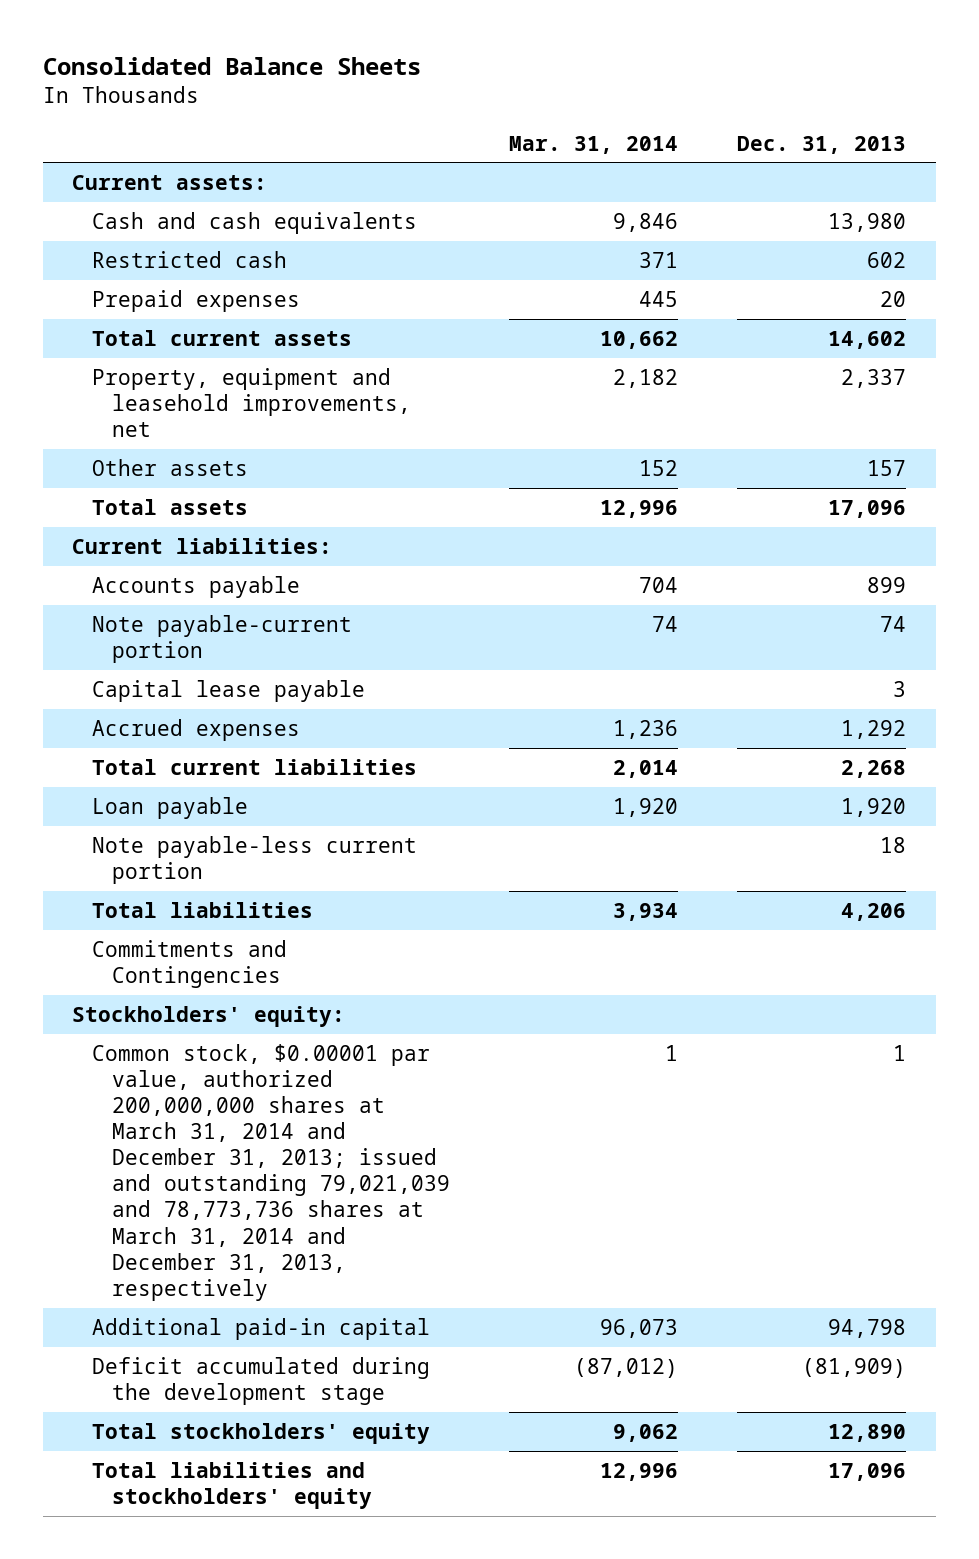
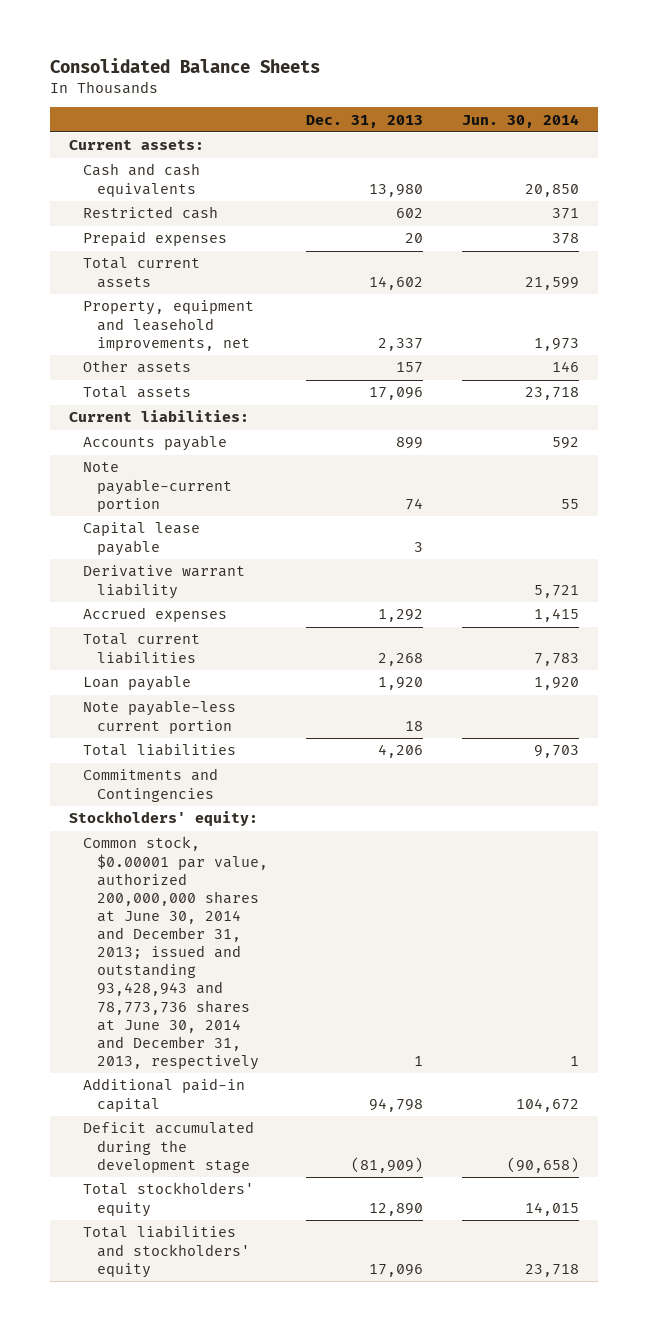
- | Mar. 31, 2014 | Dec. 31, 2013
+ | Dec. 31, 2013 | Jun. 30, 2014
+ Derivative warrant liability | | 5,721
- Common stock, $0.00001 par value, authorized 200,000,000 shares at March 31, 2014 and December 31, 2013; issued and outstanding 79,021,039 and 78,773,736 shares at March 31, 2014 and December 31, 2013, respectively | 1 | 1
+ Common stock, $0.00001 par value, authorized 200,000,000 shares at June 30, 2014 and December 31, 2013; issued and outstanding 93,428,943 and 78,773,736 shares at June 30, 2014 and December 31, 2013, respectively | 1 | 1

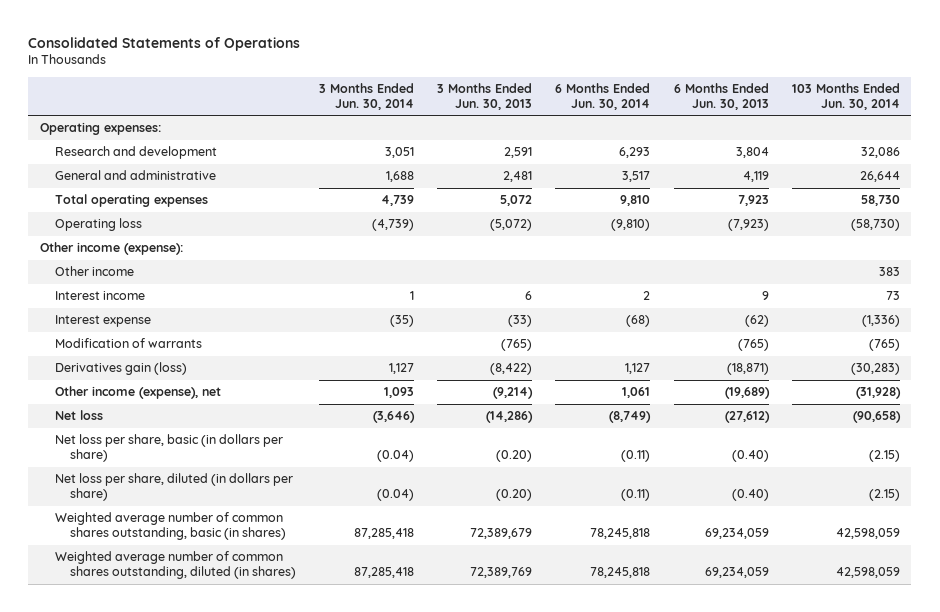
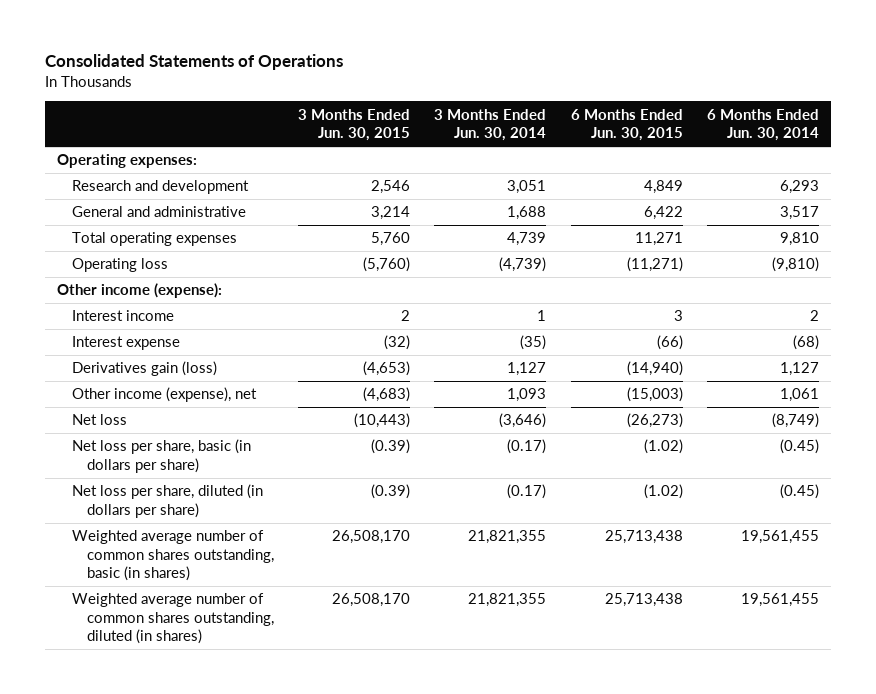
- | 3 Months Ended Jun. 30, 2014 | 3 Months Ended Jun. 30, 2013 | 6 Months Ended Jun. 30, 2014 | 6 Months Ended Jun. 30, 2013 | 103 Months Ended Jun. 30, 2014
+ | 3 Months Ended Jun. 30, 2015 | 3 Months Ended Jun. 30, 2014 | 6 Months Ended Jun. 30, 2015 | 6 Months Ended Jun. 30, 2014
- Other income | | | | | 383
- Modification of warrants | | (765) | | (765) | (765)
- Net loss per share, basic (in dollars per share) | (0.04) | (0.20) | (0.11) | (0.40) | (2.15)
- Net loss per share, diluted (in dollars per share) | (0.04) | (0.20) | (0.11) | (0.40) | (2.15)
- Weighted average number of common shares outstanding, basic (in shares) | 87,285,418 | 72,389,679 | 78,245,818 | 69,234,059 | 42,598,059
- Weighted average number of common shares outstanding, diluted (in shares) | 87,285,418 | 72,389,769 | 78,245,818 | 69,234,059 | 42,598,059
+ Net loss per share, basic (in dollars per share) | (0.39) | (0.17) | (1.02) | (0.45)
+ Net loss per share, diluted (in dollars per share) | (0.39) | (0.17) | (1.02) | (0.45)
+ Weighted average number of common shares outstanding, basic (in shares) | 26,508,170 | 21,821,355 | 25,713,438 | 19,561,455
+ Weighted average number of common shares outstanding, diluted (in shares) | 26,508,170 | 21,821,355 | 25,713,438 | 19,561,455

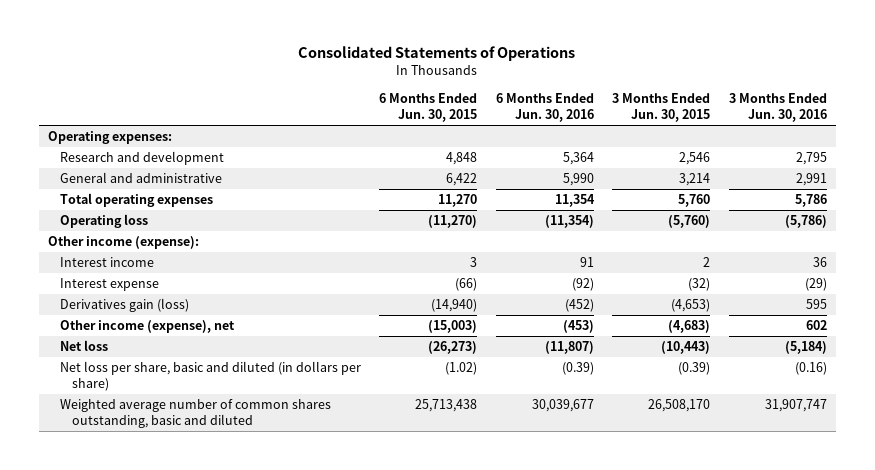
- | 3 Months Ended Jun. 30, 2015 | 3 Months Ended Jun. 30, 2014 | 6 Months Ended Jun. 30, 2015 | 6 Months Ended Jun. 30, 2014
+ | 6 Months Ended Jun. 30, 2015 | 6 Months Ended Jun. 30, 2016 | 3 Months Ended Jun. 30, 2015 | 3 Months Ended Jun. 30, 2016
- Research and development | 2,546 | 3,051 | 4,849 | 6,293
+ Research and development | 4,848 | 5,364 | 2,546 | 2,795
- Total operating expenses | 5,760 | 4,739 | 11,271 | 9,810
- Operating loss | (5,760) | (4,739) | (11,271) | (9,810)
+ Total operating expenses | 11,270 | 11,354 | 5,760 | 5,786
+ Operating loss | (11,270) | (11,354) | (5,760) | (5,786)
- Net loss per share, basic (in dollars per share) | (0.39) | (0.17) | (1.02) | (0.45)
- Net loss per share, diluted (in dollars per share) | (0.39) | (0.17) | (1.02) | (0.45)
- Weighted average number of common shares outstanding, basic (in shares) | 26,508,170 | 21,821,355 | 25,713,438 | 19,561,455
- Weighted average number of common shares outstanding, diluted (in shares) | 26,508,170 | 21,821,355 | 25,713,438 | 19,561,455
+ Net loss per share, basic and diluted (in dollars per share) | (1.02) | (0.39) | (0.39) | (0.16)
+ Weighted average number of common shares outstanding, basic and diluted | 25,713,438 | 30,039,677 | 26,508,170 | 31,907,747

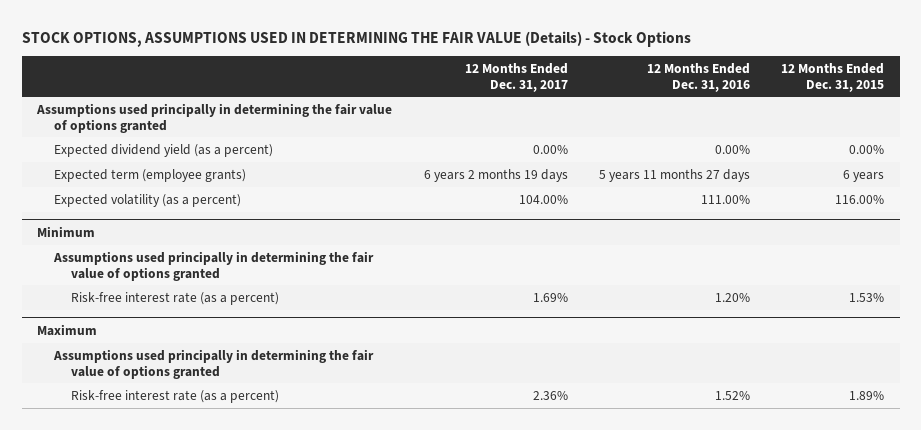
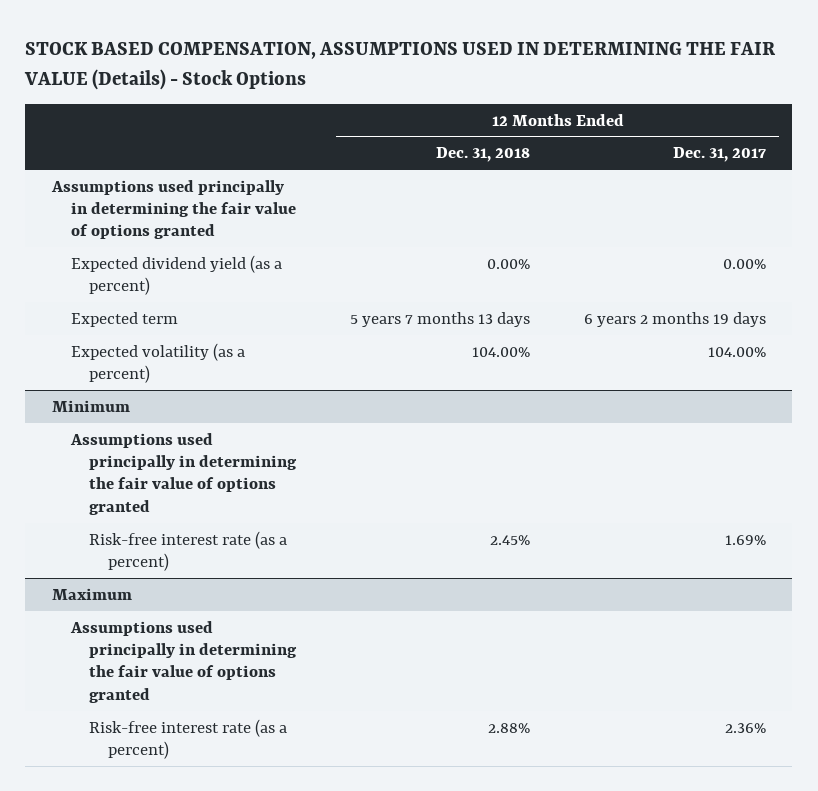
- STOCK OPTIONS, ASSUMPTIONS USED IN DETERMINING THE FAIR VALUE (Details) - Stock Options
+ STOCK BASED COMPENSATION, ASSUMPTIONS USED IN DETERMINING THE FAIR VALUE (Details) - Stock Options
- | 12 Months Ended Dec. 31, 2017 | 12 Months Ended Dec. 31, 2016 | 12 Months Ended Dec. 31, 2015
+ | 12 Months Ended Dec. 31, 2018 | 12 Months Ended Dec. 31, 2017
- Expected term (employee grants) | 6 years 2 months 19 days | 5 years 11 months 27 days | 6 years
+ Expected term | 5 years 7 months 13 days | 6 years 2 months 19 days

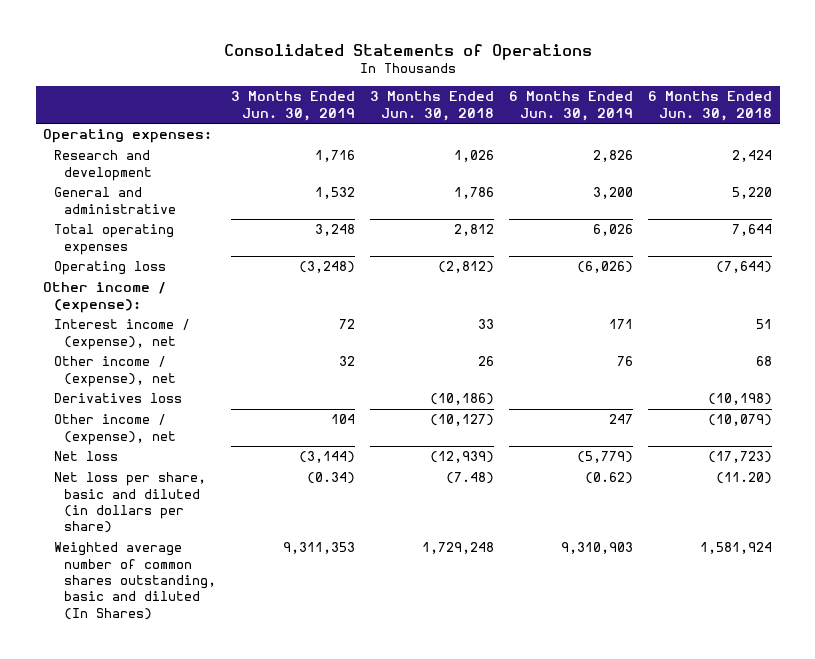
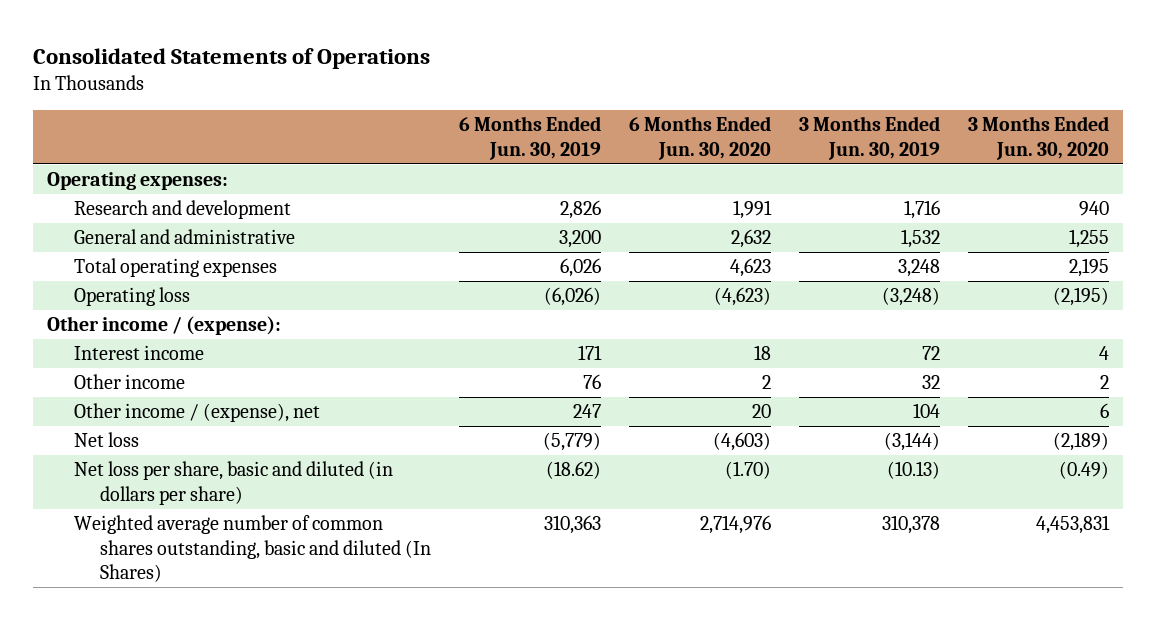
- | 3 Months Ended Jun. 30, 2019 | 3 Months Ended Jun. 30, 2018 | 6 Months Ended Jun. 30, 2019 | 6 Months Ended Jun. 30, 2018
+ | 6 Months Ended Jun. 30, 2019 | 6 Months Ended Jun. 30, 2020 | 3 Months Ended Jun. 30, 2019 | 3 Months Ended Jun. 30, 2020
- Interest income / (expense), net | 72 | 33 | 171 | 51
- Other income / (expense), net | 32 | 26 | 76 | 68
- Derivatives loss | | (10,186) | | (10,198)
+ Interest income | 171 | 18 | 72 | 4
+ Other income | 76 | 2 | 32 | 2
- Net loss per share, basic and diluted (in dollars per share) | (0.34) | (7.48) | (0.62) | (11.20)
- Weighted average number of common shares outstanding, basic and diluted (In Shares) | 9,311,353 | 1,729,248 | 9,310,903 | 1,581,924
+ Net loss per share, basic and diluted (in dollars per share) | (18.62) | (1.70) | (10.13) | (0.49)
+ Weighted average number of common shares outstanding, basic and diluted (In Shares) | 310,363 | 2,714,976 | 310,378 | 4,453,831

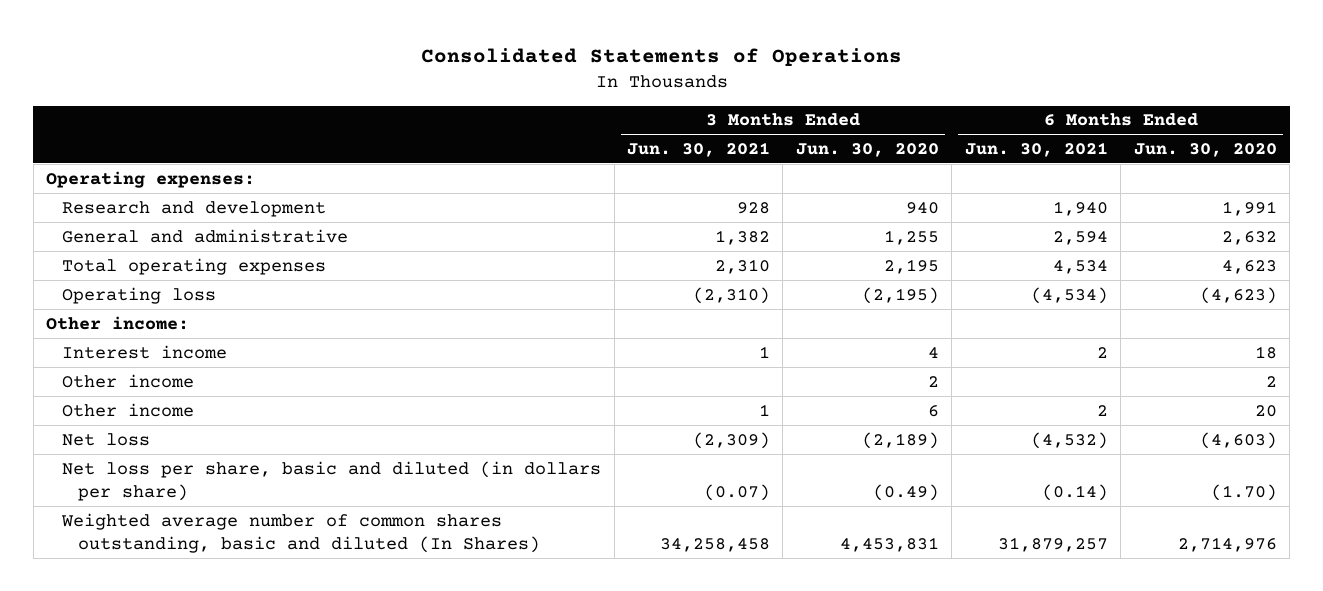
- | 6 Months Ended Jun. 30, 2019 | 6 Months Ended Jun. 30, 2020 | 3 Months Ended Jun. 30, 2019 | 3 Months Ended Jun. 30, 2020
+ | 3 Months Ended Jun. 30, 2021 | 3 Months Ended Jun. 30, 2020 | 6 Months Ended Jun. 30, 2021 | 6 Months Ended Jun. 30, 2020
- Other income / (expense):
+ Other income:
- Other income / (expense), net | 247 | 20 | 104 | 6
+ Other income | 1 | 6 | 2 | 20

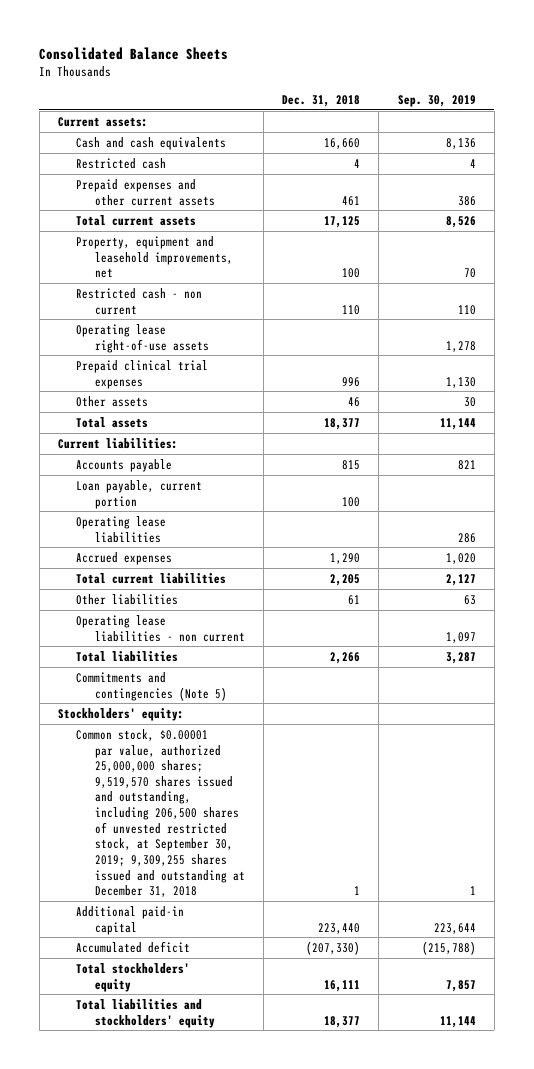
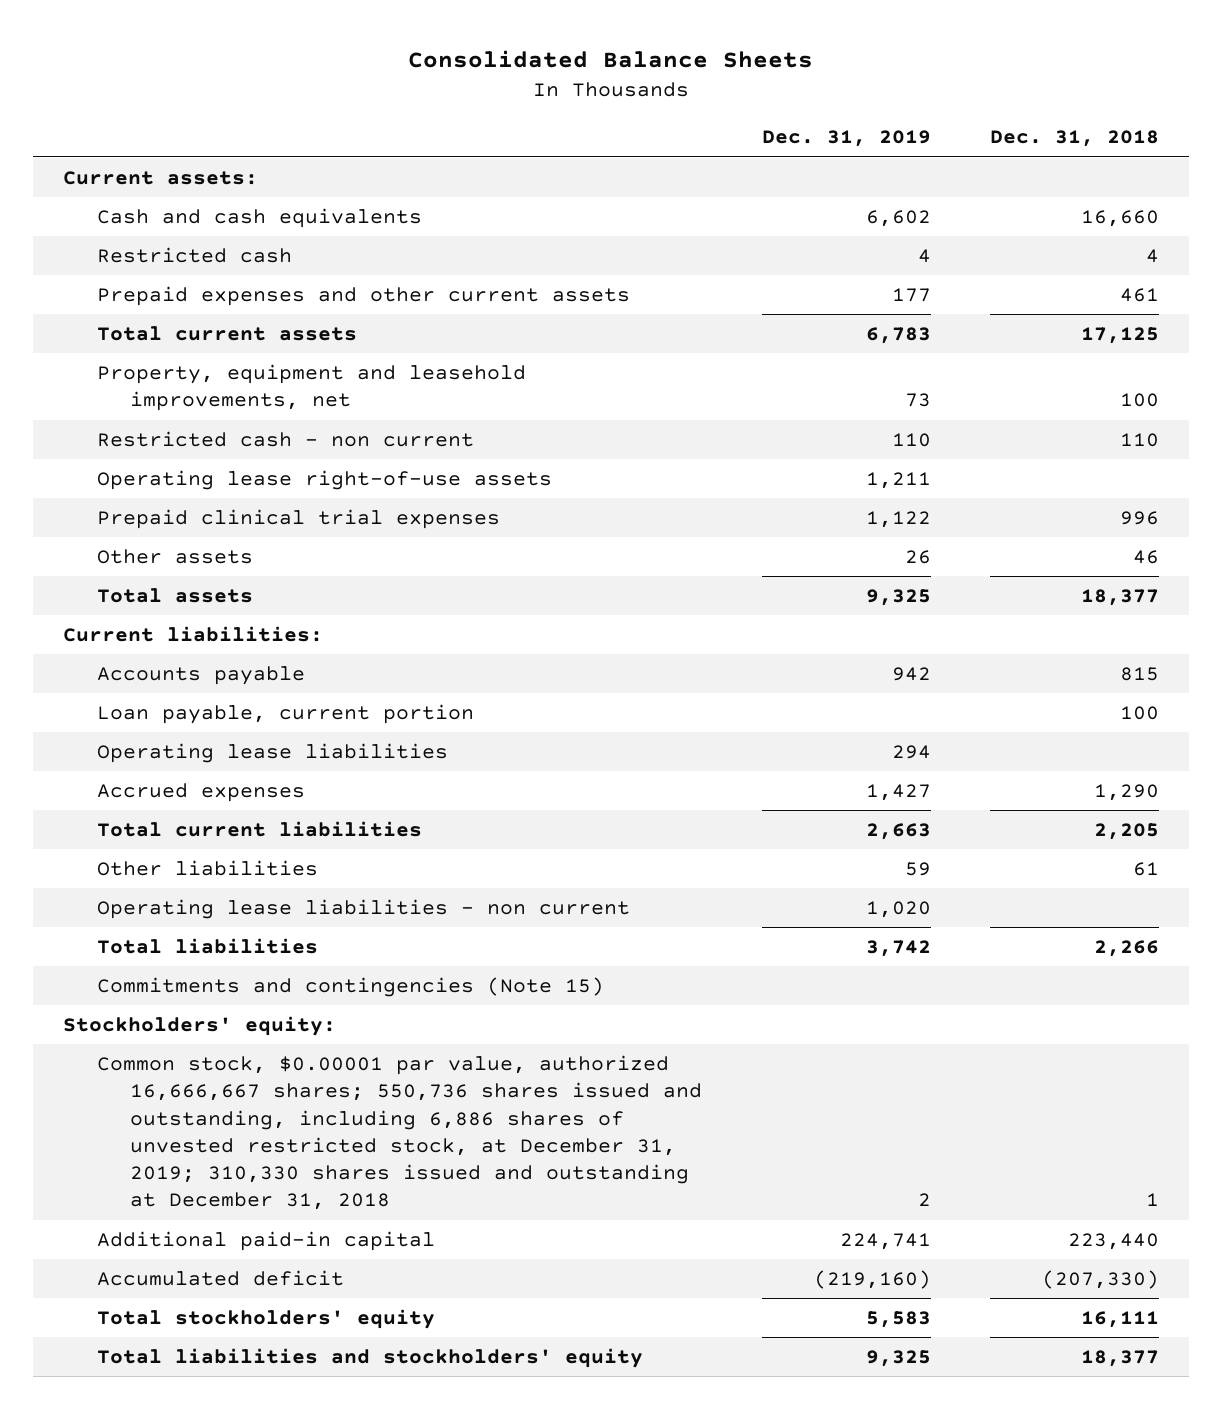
- | Dec. 31, 2018 | Sep. 30, 2019
+ | Dec. 31, 2019 | Dec. 31, 2018
- Commitments and contingencies (Note 5)
+ Commitments and contingencies (Note 15)
- Common stock, $0.00001 par value, authorized 25,000,000 shares; 9,519,570 shares issued and outstanding, including 206,500 shares of unvested restricted stock, at September 30, 2019; 9,309,255 shares issued and outstanding at December 31, 2018 | 1 | 1
+ Common stock, $0.00001 par value, authorized 16,666,667 shares; 550,736 shares issued and outstanding, including 6,886 shares of unvested restricted stock, at December 31, 2019; 310,330 shares issued and outstanding at December 31, 2018 | 2 | 1

